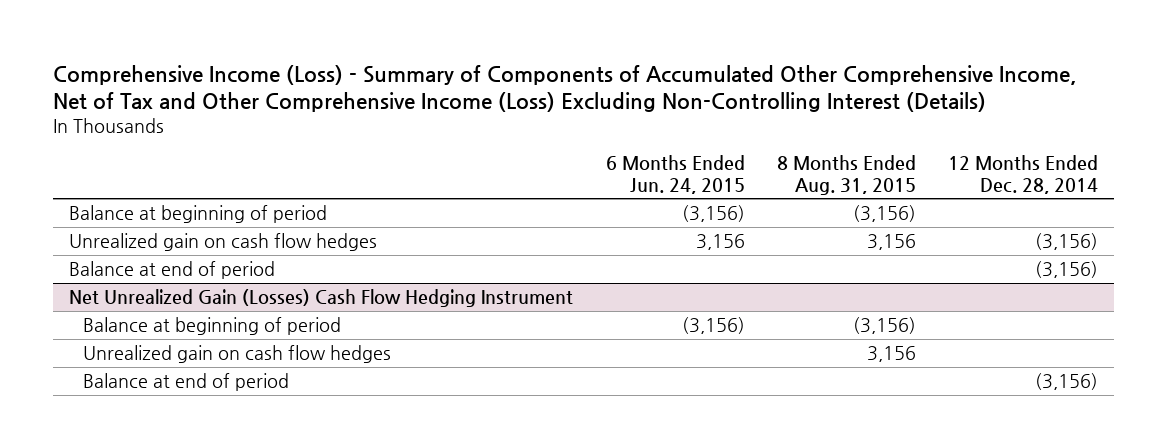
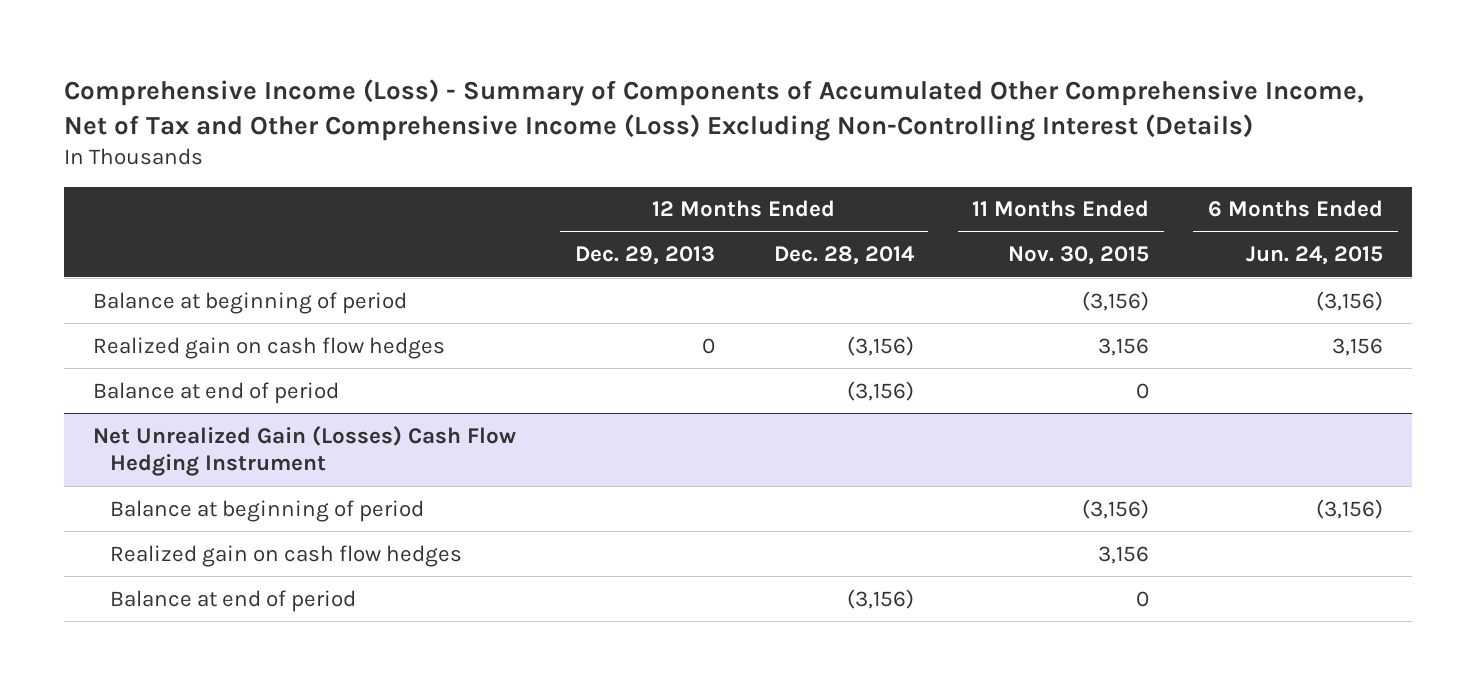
- | 6 Months Ended Jun. 24, 2015 | 8 Months Ended Aug. 31, 2015 | 12 Months Ended Dec. 28, 2014
+ | 12 Months Ended Dec. 29, 2013 | 12 Months Ended Dec. 28, 2014 | 11 Months Ended Nov. 30, 2015 | 6 Months Ended Jun. 24, 2015
- Unrealized gain on cash flow hedges | 3,156 | 3,156 | (3,156)
+ Realized gain on cash flow hedges | 0 | (3,156) | 3,156 | 3,156
@ Net Unrealized Gain (Losses) Cash Flow Hedging Instrument
- Unrealized gain on cash flow hedges | | 3,156 |
+ Realized gain on cash flow hedges | | | 3,156 |

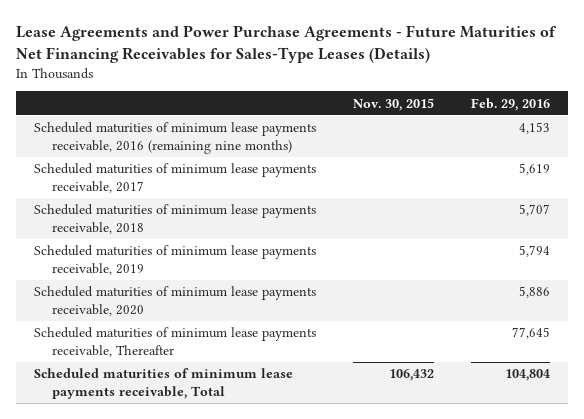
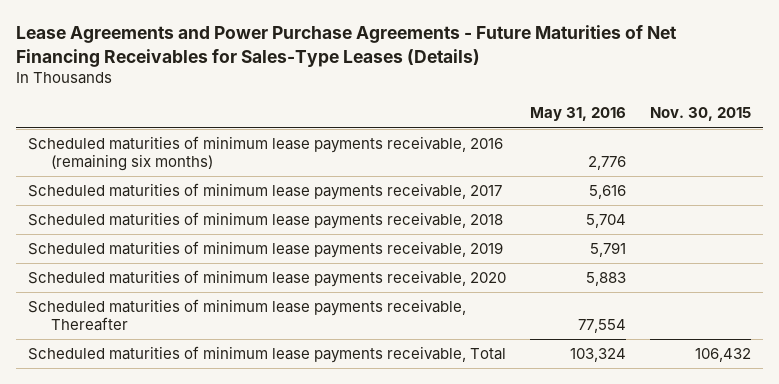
- | Nov. 30, 2015 | Feb. 29, 2016
+ | May 31, 2016 | Nov. 30, 2015
- Scheduled maturities of minimum lease payments receivable, 2016 (remaining nine months) | | 4,153
+ Scheduled maturities of minimum lease payments receivable, 2016 (remaining six months) | 2,776 |

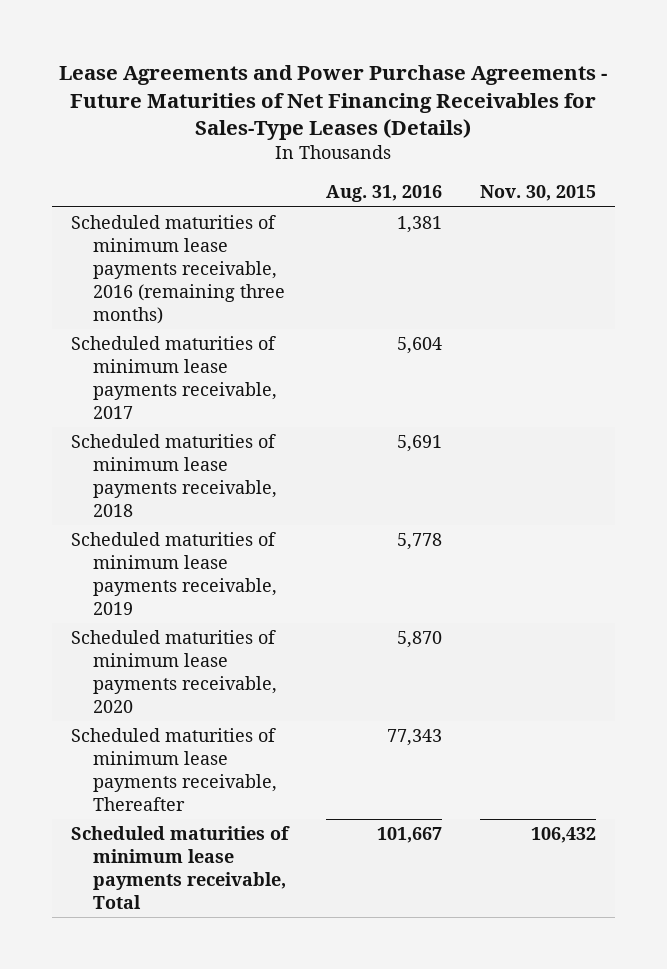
- | May 31, 2016 | Nov. 30, 2015
+ | Aug. 31, 2016 | Nov. 30, 2015
- Scheduled maturities of minimum lease payments receivable, 2016 (remaining six months) | 2,776 |
+ Scheduled maturities of minimum lease payments receivable, 2016 (remaining three months) | 1,381 |

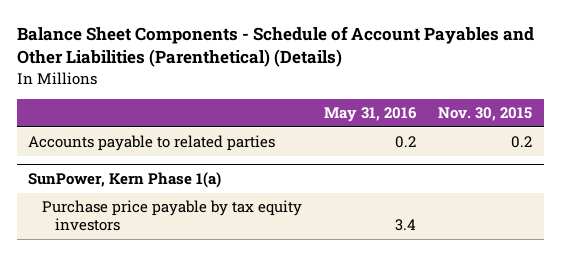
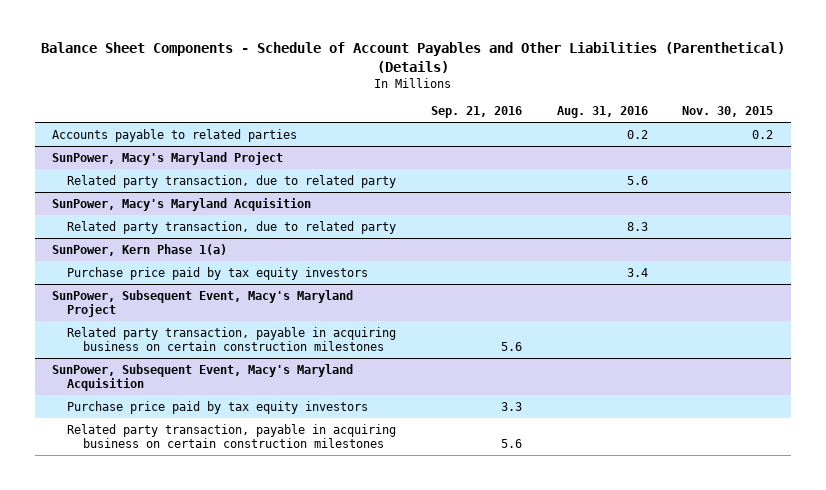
- | May 31, 2016 | Nov. 30, 2015
+ | Sep. 21, 2016 | Aug. 31, 2016 | Nov. 30, 2015
+ SunPower, Macy's Maryland Project
+ Related party transaction, due to related party | | 5.6 |
+ SunPower, Macy's Maryland Acquisition
+ Related party transaction, due to related party | | 8.3 |
@ SunPower, Kern Phase 1(a)
- Purchase price payable by tax equity investors | 3.4 |
+ Purchase price paid by tax equity investors | | 3.4 |
+ SunPower, Subsequent Event, Macy's Maryland Project
+ Related party transaction, payable in acquiring business on certain construction milestones | 5.6 | |
+ SunPower, Subsequent Event, Macy's Maryland Acquisition
+ Purchase price paid by tax equity investors | 3.3 | |
+ Related party transaction, payable in acquiring business on certain construction milestones | 5.6 | |

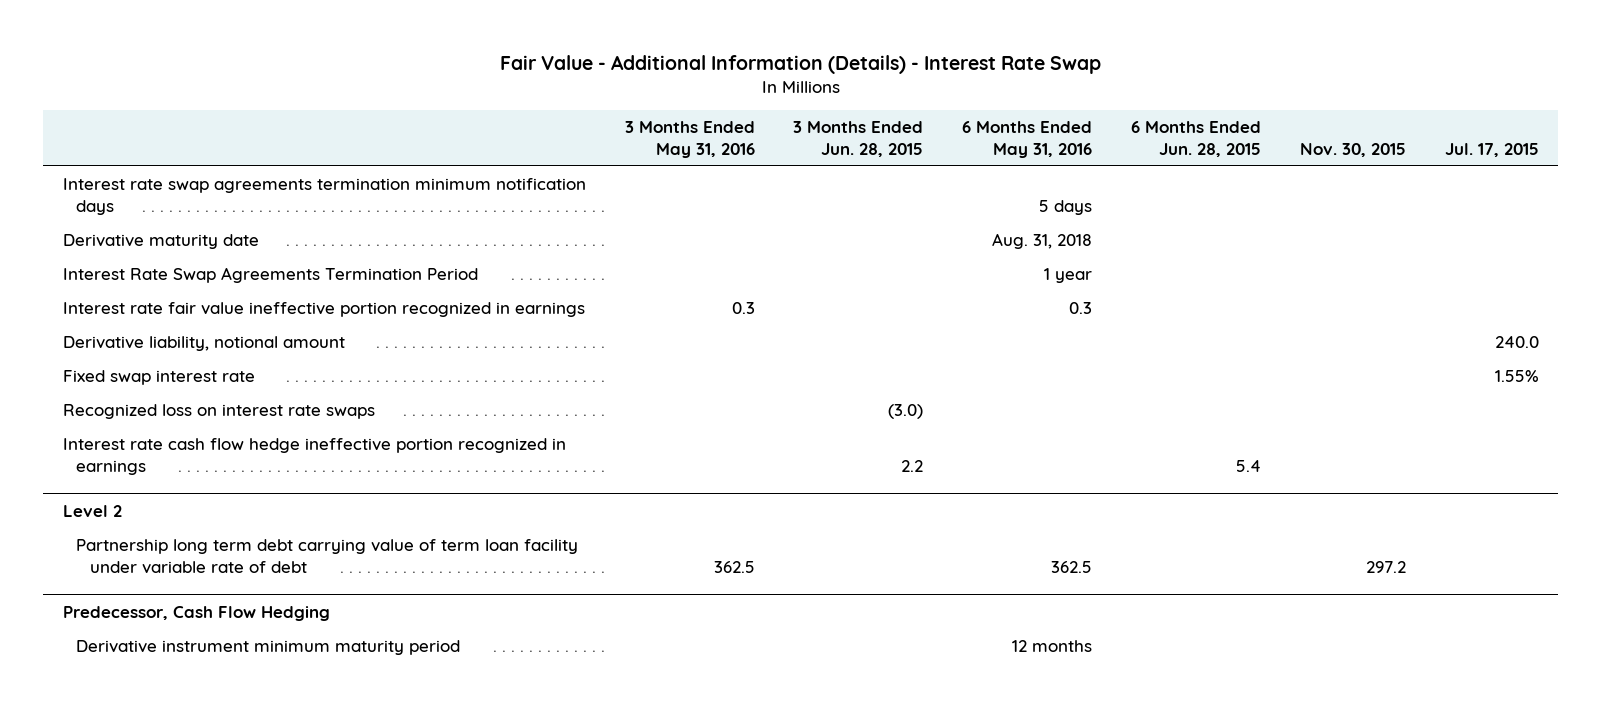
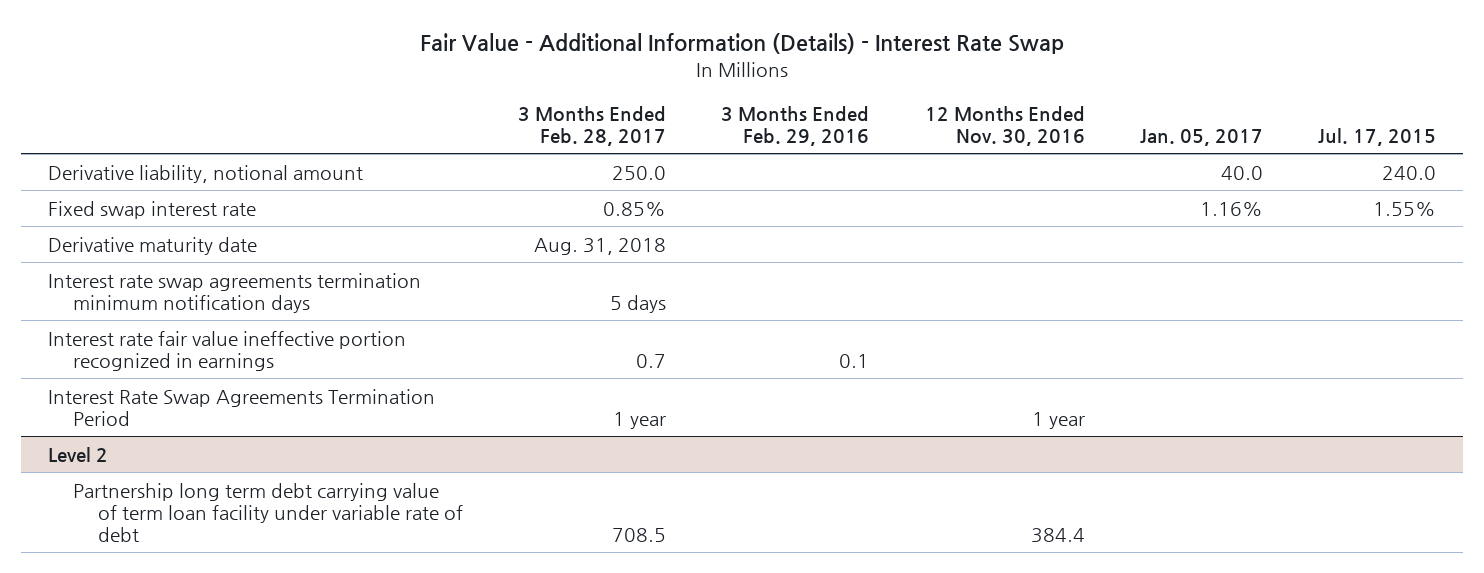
- | 3 Months Ended May 31, 2016 | 3 Months Ended Jun. 28, 2015 | 6 Months Ended May 31, 2016 | 6 Months Ended Jun. 28, 2015 | Nov. 30, 2015 | Jul. 17, 2015
+ | 3 Months Ended Feb. 28, 2017 | 3 Months Ended Feb. 29, 2016 | 12 Months Ended Nov. 30, 2016 | Jan. 05, 2017 | Jul. 17, 2015
- Recognized loss on interest rate swaps | | (3.0) | | | |
- Interest rate cash flow hedge ineffective portion recognized in earnings | | 2.2 | | 5.4 | |
moved down: Derivative maturity date | Aug. 31, 2018 | | | |
moved down: Interest rate swap agreements termination minimum notification days | 5 days | | | |
moved down: Interest rate fair value ineffective portion recognized in earnings | 0.7 | 0.1 | | |
moved down: Interest Rate Swap Agreements Termination Period | 1 year | | 1 year | |
- Predecessor, Cash Flow Hedging
- Derivative instrument minimum maturity period | | | 12 months | | |

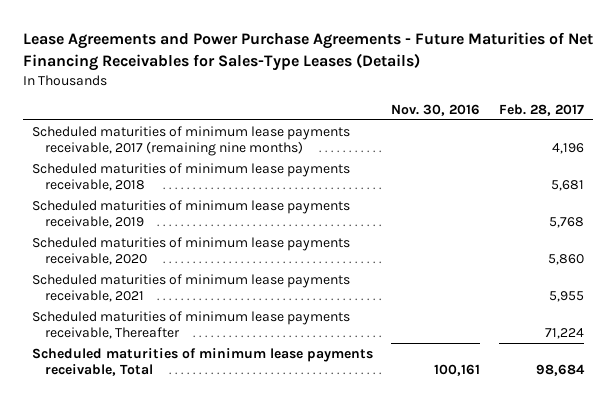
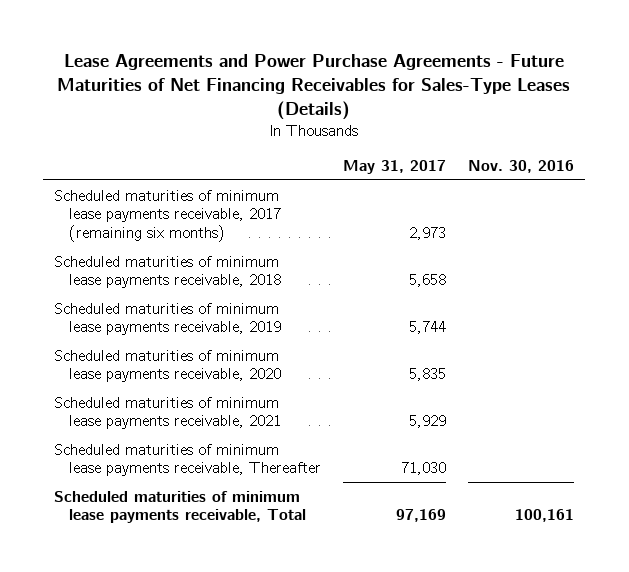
- | Nov. 30, 2016 | Feb. 28, 2017
+ | May 31, 2017 | Nov. 30, 2016
- Scheduled maturities of minimum lease payments receivable, 2017 (remaining nine months) | | 4,196
+ Scheduled maturities of minimum lease payments receivable, 2017 (remaining six months) | 2,973 |

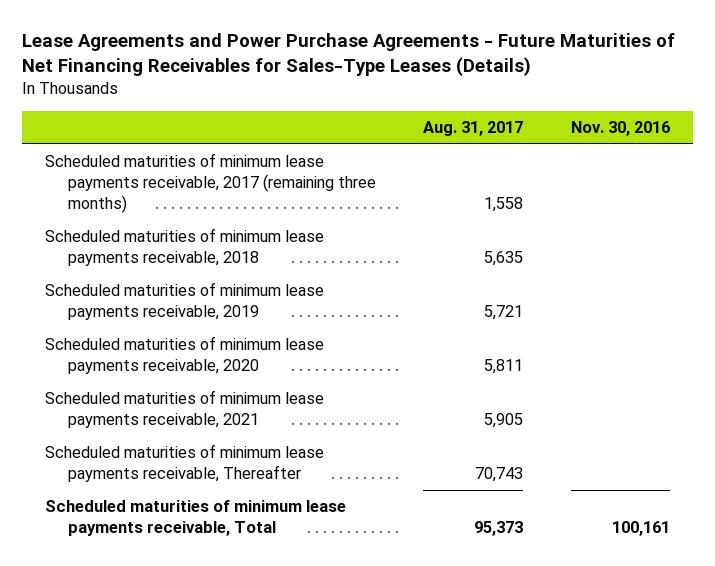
- | May 31, 2017 | Nov. 30, 2016
+ | Aug. 31, 2017 | Nov. 30, 2016
- Scheduled maturities of minimum lease payments receivable, 2017 (remaining six months) | 2,973 |
+ Scheduled maturities of minimum lease payments receivable, 2017 (remaining three months) | 1,558 |

